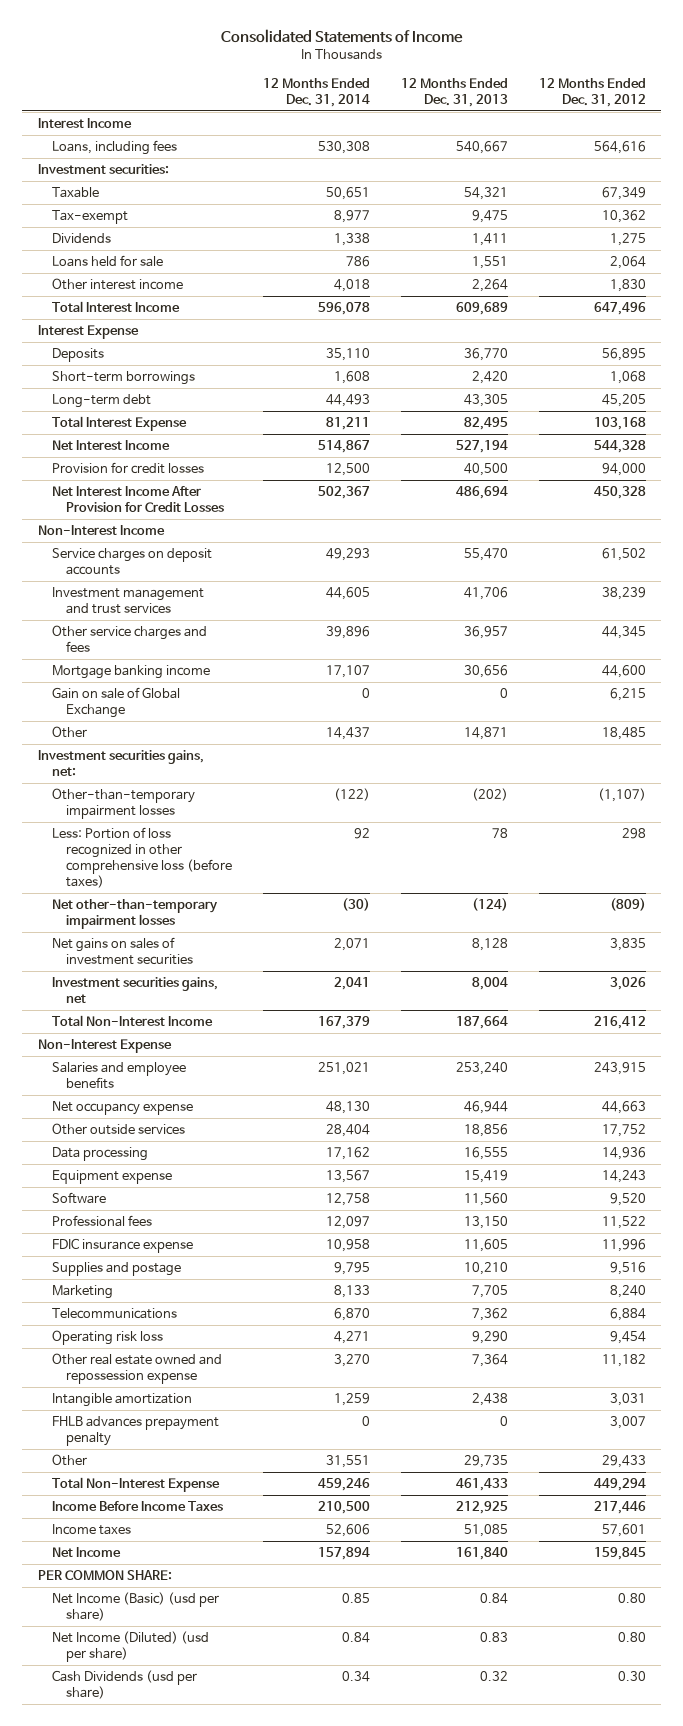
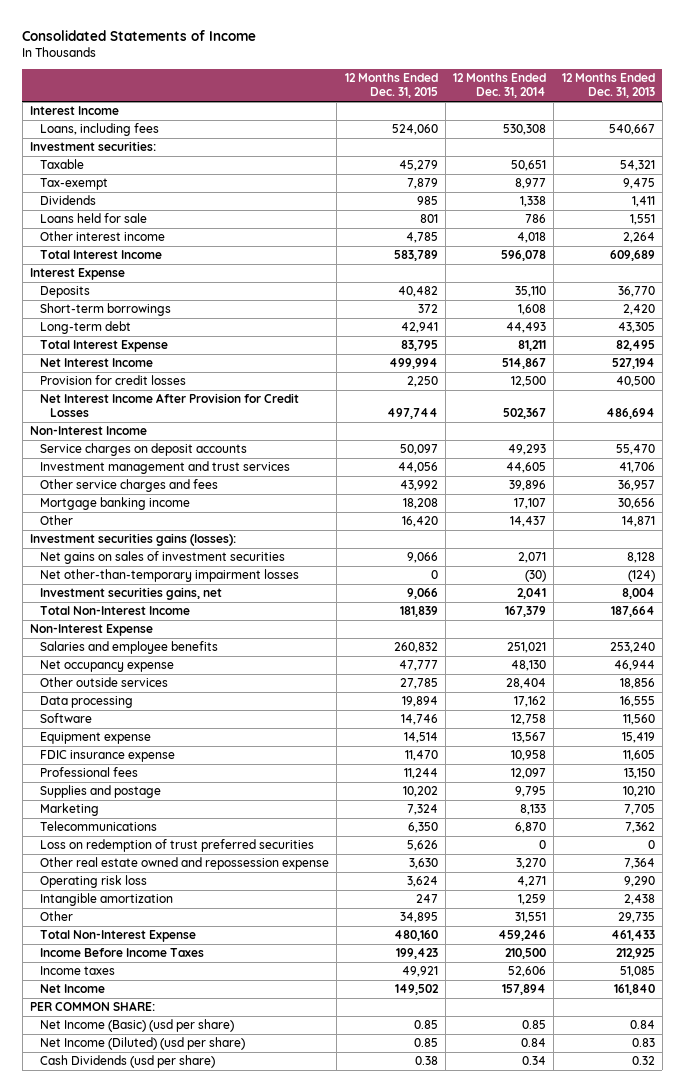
- | 12 Months Ended Dec. 31, 2014 | 12 Months Ended Dec. 31, 2013 | 12 Months Ended Dec. 31, 2012
+ | 12 Months Ended Dec. 31, 2015 | 12 Months Ended Dec. 31, 2014 | 12 Months Ended Dec. 31, 2013
- Gain on sale of Global Exchange | 0 | 0 | 6,215
- Investment securities gains, net:
- Other-than-temporary impairment losses | (122) | (202) | (1,107)
- Less: Portion of loss recognized in other comprehensive loss (before taxes) | 92 | 78 | 298
+ Investment securities gains (losses):
moved down: Net other-than-temporary impairment losses | 0 | (30) | (124)
moved down: Equipment expense | 14,514 | 13,567 | 15,419
moved down: Professional fees | 11,244 | 12,097 | 13,150
+ Loss on redemption of trust preferred securities | 5,626 | 0 | 0
moved down: Operating risk loss | 3,624 | 4,271 | 9,290
- FHLB advances prepayment penalty | 0 | 0 | 3,007

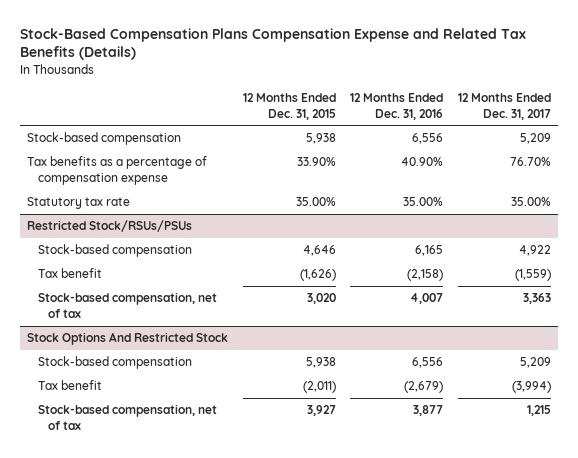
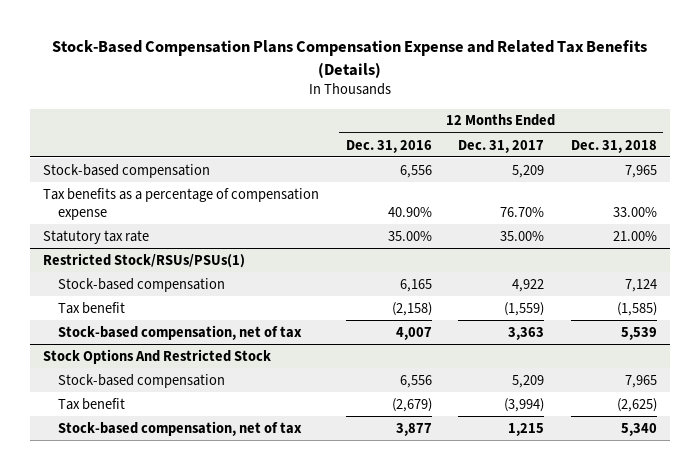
- | 12 Months Ended Dec. 31, 2015 | 12 Months Ended Dec. 31, 2016 | 12 Months Ended Dec. 31, 2017
+ | 12 Months Ended Dec. 31, 2016 | 12 Months Ended Dec. 31, 2017 | 12 Months Ended Dec. 31, 2018
- Restricted Stock/RSUs/PSUs
+ Restricted Stock/RSUs/PSUs(1)

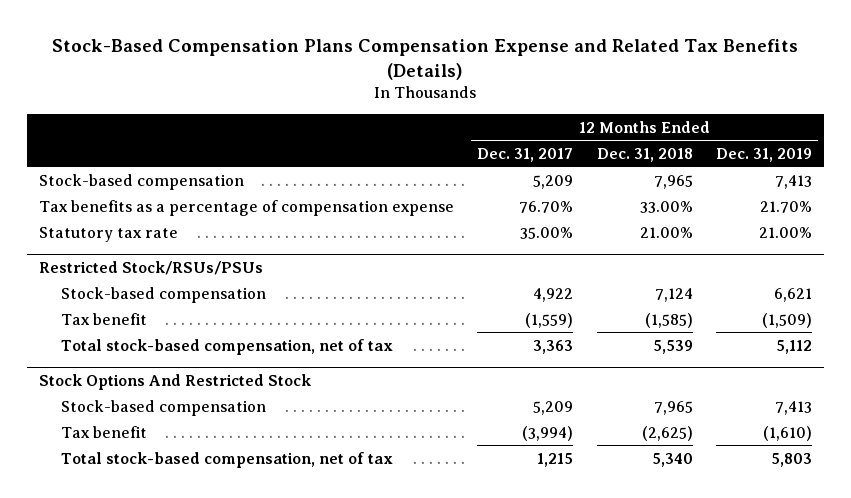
- | 12 Months Ended Dec. 31, 2016 | 12 Months Ended Dec. 31, 2017 | 12 Months Ended Dec. 31, 2018
+ | 12 Months Ended Dec. 31, 2017 | 12 Months Ended Dec. 31, 2018 | 12 Months Ended Dec. 31, 2019
- Restricted Stock/RSUs/PSUs(1)
+ Restricted Stock/RSUs/PSUs
- Stock-based compensation, net of tax | 4,007 | 3,363 | 5,539
+ Total stock-based compensation, net of tax | 3,363 | 5,539 | 5,112
@ Stock Options And Restricted Stock
- Stock-based compensation, net of tax | 3,877 | 1,215 | 5,340
+ Total stock-based compensation, net of tax | 1,215 | 5,340 | 5,803

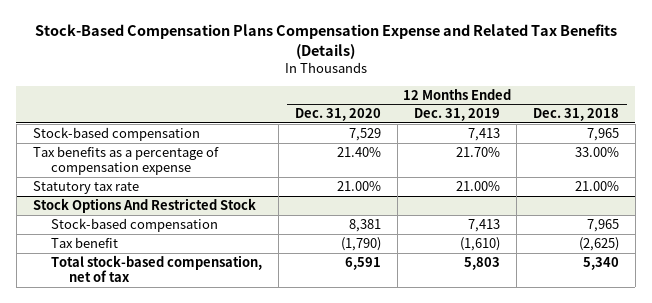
- | 12 Months Ended Dec. 31, 2017 | 12 Months Ended Dec. 31, 2018 | 12 Months Ended Dec. 31, 2019
+ | 12 Months Ended Dec. 31, 2020 | 12 Months Ended Dec. 31, 2019 | 12 Months Ended Dec. 31, 2018
- Restricted Stock/RSUs/PSUs
- Stock-based compensation | 4,922 | 7,124 | 6,621
- Tax benefit | (1,559) | (1,585) | (1,509)
- Total stock-based compensation, net of tax | 3,363 | 5,539 | 5,112

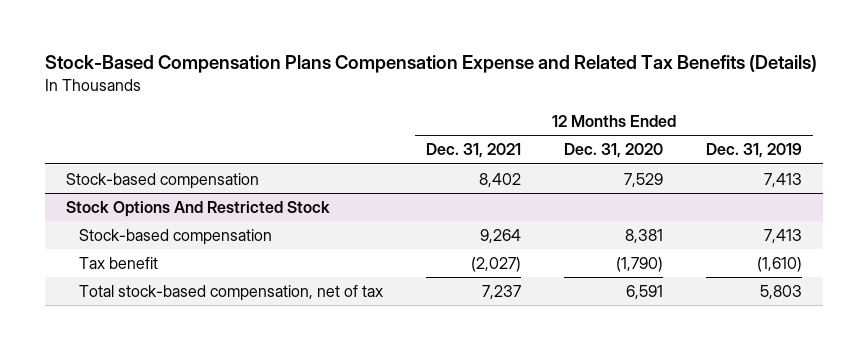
- | 12 Months Ended Dec. 31, 2020 | 12 Months Ended Dec. 31, 2019 | 12 Months Ended Dec. 31, 2018
+ | 12 Months Ended Dec. 31, 2021 | 12 Months Ended Dec. 31, 2020 | 12 Months Ended Dec. 31, 2019
- Tax benefits as a percentage of compensation expense | 21.40% | 21.70% | 33.00%
- Statutory tax rate | 21.00% | 21.00% | 21.00%

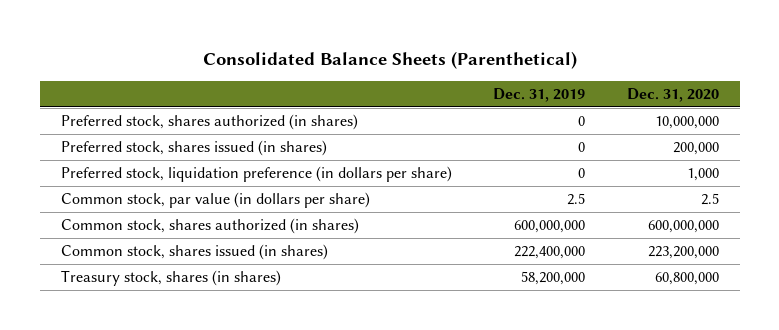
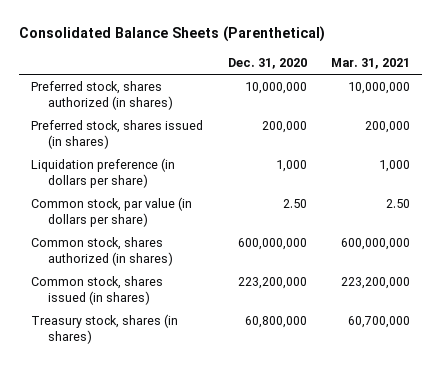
- | Dec. 31, 2019 | Dec. 31, 2020
+ | Dec. 31, 2020 | Mar. 31, 2021
- Preferred stock, liquidation preference (in dollars per share) | 0 | 1,000
- Common stock, par value (in dollars per share) | 2.5 | 2.5
+ Liquidation preference (in dollars per share) | 1,000 | 1,000
+ Common stock, par value (in dollars per share) | 2.50 | 2.50

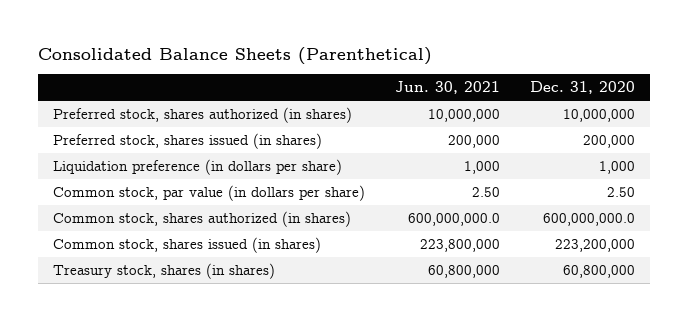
- | Dec. 31, 2020 | Mar. 31, 2021
+ | Jun. 30, 2021 | Dec. 31, 2020
- Common stock, shares authorized (in shares) | 600,000,000 | 600,000,000
+ Common stock, shares authorized (in shares) | 600,000,000.0 | 600,000,000.0

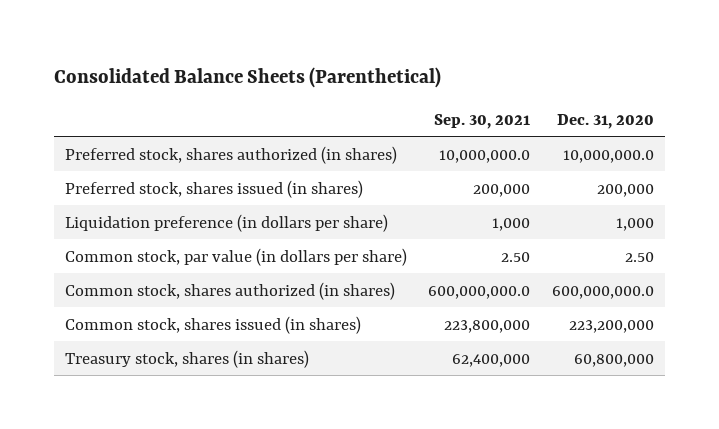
- | Jun. 30, 2021 | Dec. 31, 2020
+ | Sep. 30, 2021 | Dec. 31, 2020
- Preferred stock, shares authorized (in shares) | 10,000,000 | 10,000,000
+ Preferred stock, shares authorized (in shares) | 10,000,000.0 | 10,000,000.0

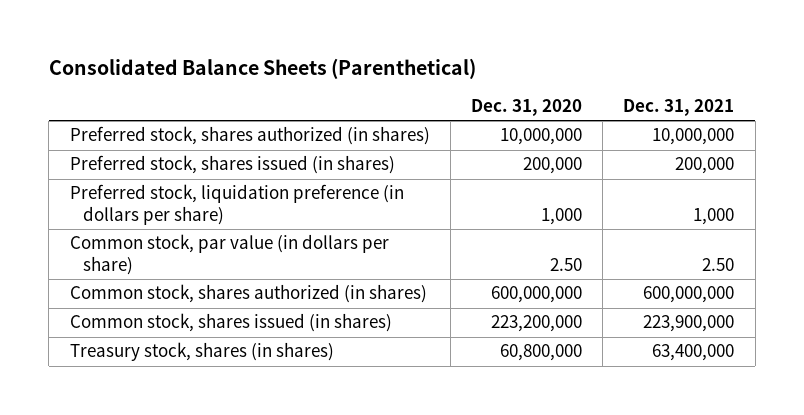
- | Sep. 30, 2021 | Dec. 31, 2020
+ | Dec. 31, 2020 | Dec. 31, 2021
- Preferred stock, shares authorized (in shares) | 10,000,000.0 | 10,000,000.0
+ Preferred stock, shares authorized (in shares) | 10,000,000 | 10,000,000
- Liquidation preference (in dollars per share) | 1,000 | 1,000
+ Preferred stock, liquidation preference (in dollars per share) | 1,000 | 1,000
- Common stock, shares authorized (in shares) | 600,000,000.0 | 600,000,000.0
+ Common stock, shares authorized (in shares) | 600,000,000 | 600,000,000

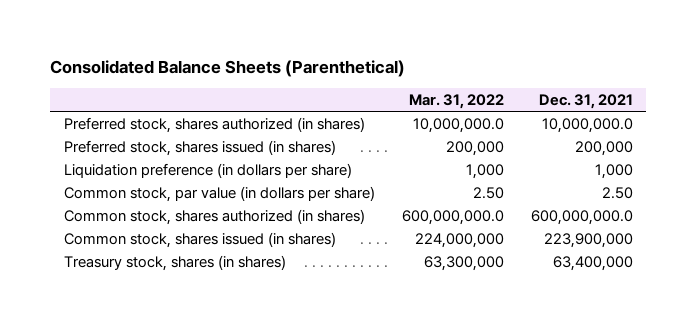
- | Dec. 31, 2020 | Dec. 31, 2021
+ | Mar. 31, 2022 | Dec. 31, 2021
- Preferred stock, shares authorized (in shares) | 10,000,000 | 10,000,000
+ Preferred stock, shares authorized (in shares) | 10,000,000.0 | 10,000,000.0
- Preferred stock, liquidation preference (in dollars per share) | 1,000 | 1,000
+ Liquidation preference (in dollars per share) | 1,000 | 1,000
- Common stock, shares authorized (in shares) | 600,000,000 | 600,000,000
+ Common stock, shares authorized (in shares) | 600,000,000.0 | 600,000,000.0

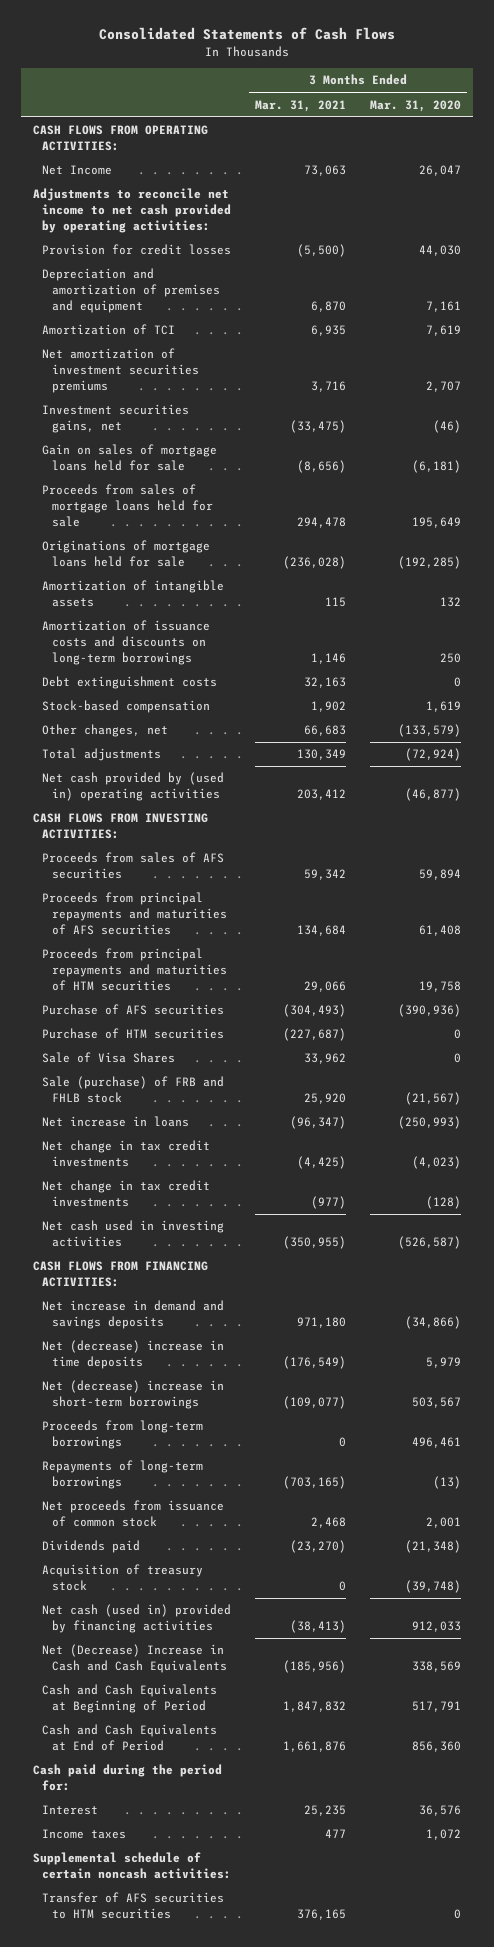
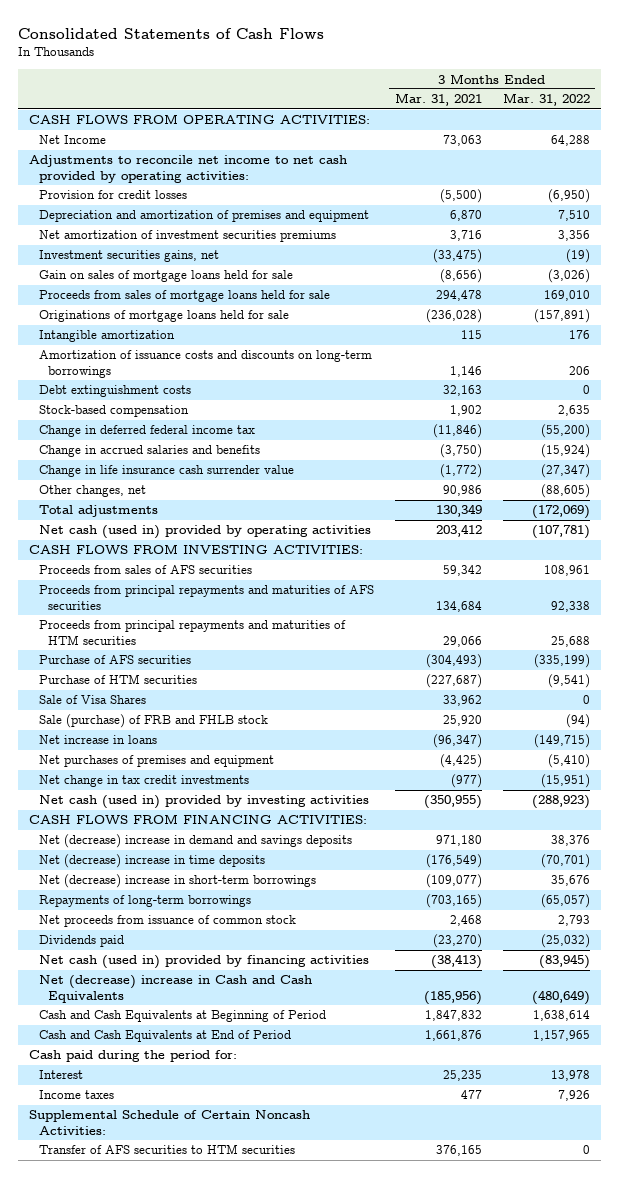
- | 3 Months Ended Mar. 31, 2021 | 3 Months Ended Mar. 31, 2020
+ | 3 Months Ended Mar. 31, 2021 | 3 Months Ended Mar. 31, 2022
- Amortization of TCI | 6,935 | 7,619
- Amortization of intangible assets | 115 | 132
+ Intangible amortization | 115 | 176
- Other changes, net | 66,683 | (133,579)
+ Change in deferred federal income tax | (11,846) | (55,200)
+ Change in accrued salaries and benefits | (3,750) | (15,924)
+ Change in life insurance cash surrender value | (1,772) | (27,347)
+ Other changes, net | 90,986 | (88,605)
- Net cash provided by (used in) operating activities | 203,412 | (46,877)
+ Net cash (used in) provided by operating activities | 203,412 | (107,781)
- Net change in tax credit investments | (4,425) | (4,023)
+ Net purchases of premises and equipment | (4,425) | (5,410)
- Net cash used in investing activities | (350,955) | (526,587)
+ Net cash (used in) provided by investing activities | (350,955) | (288,923)
- Net increase in demand and savings deposits | 971,180 | (34,866)
+ Net (decrease) increase in demand and savings deposits | 971,180 | 38,376
- Proceeds from long-term borrowings | 0 | 496,461
- Acquisition of treasury stock | 0 | (39,748)
- Net (Decrease) Increase in Cash and Cash Equivalents | (185,956) | 338,569
+ Net (decrease) increase in Cash and Cash Equivalents | (185,956) | (480,649)
- Supplemental schedule of certain noncash activities:
+ Supplemental Schedule of Certain Noncash Activities:

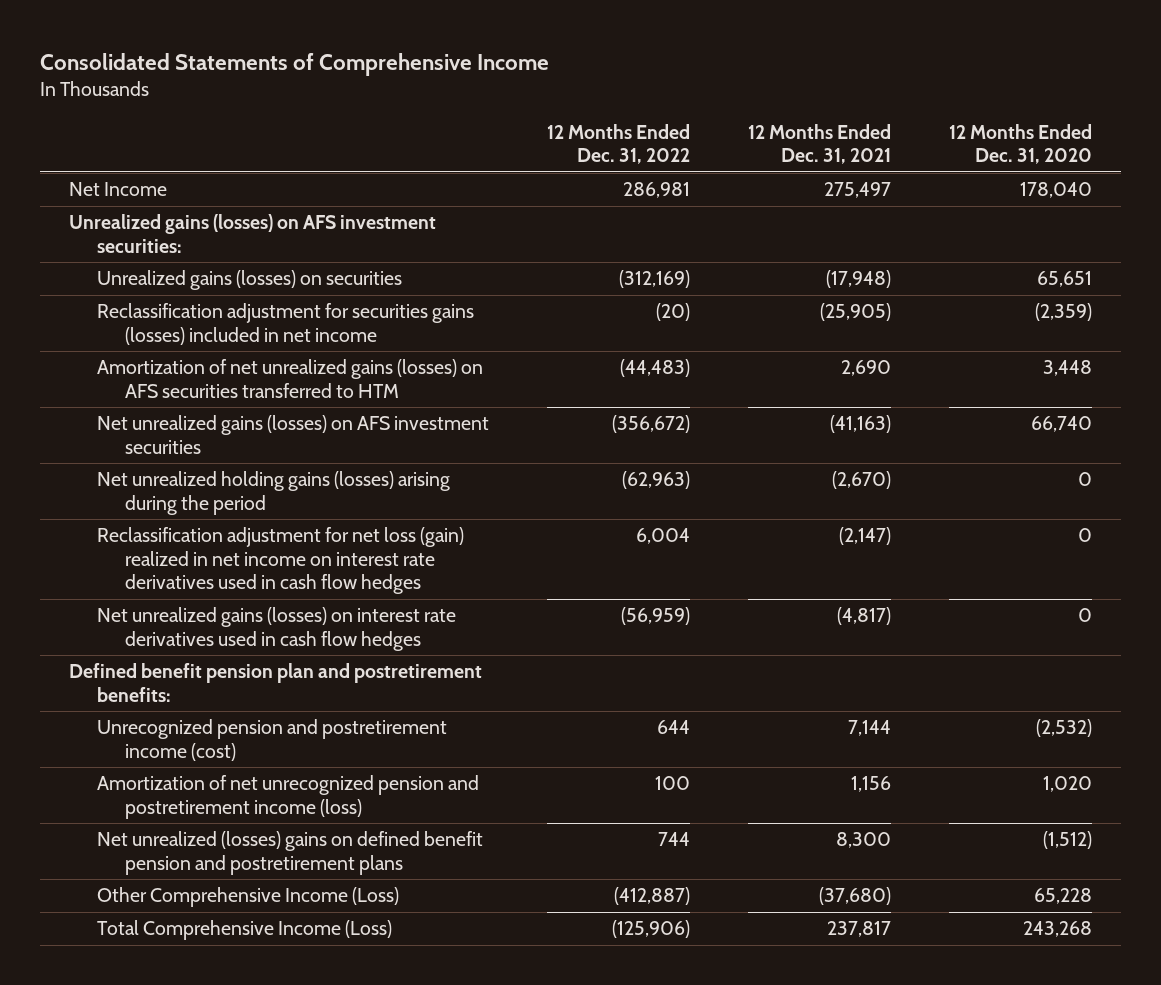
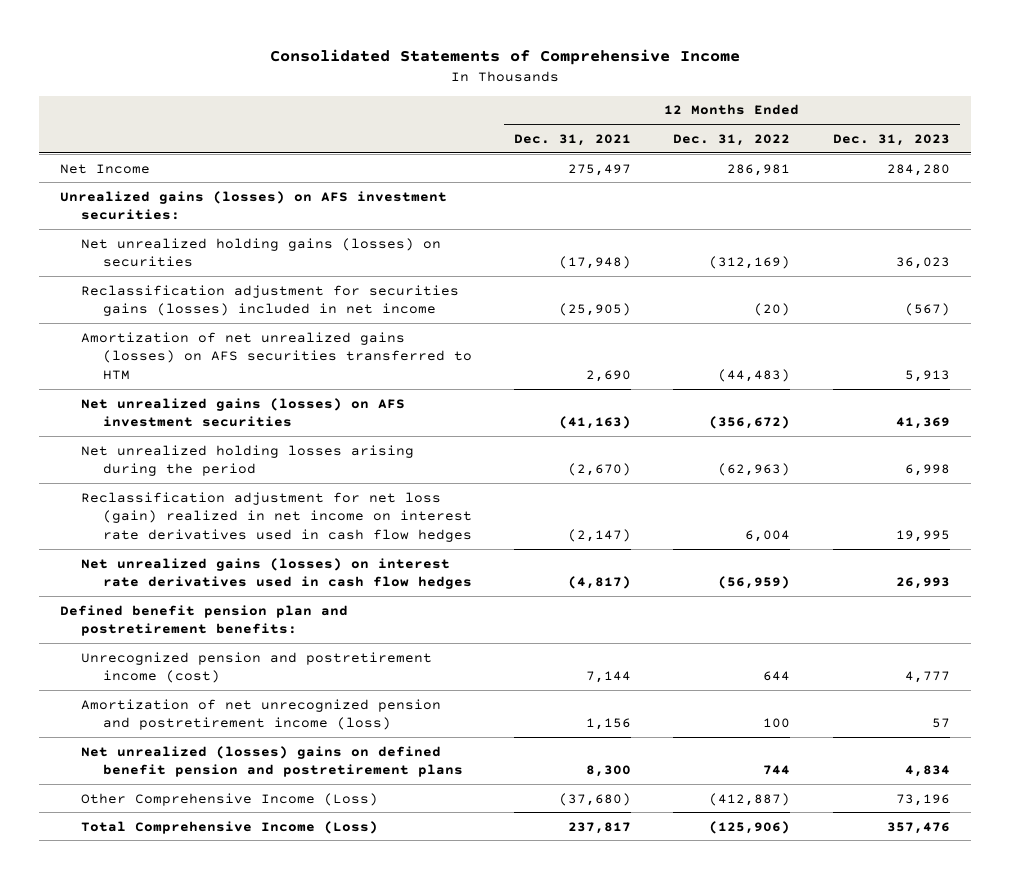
- | 12 Months Ended Dec. 31, 2022 | 12 Months Ended Dec. 31, 2021 | 12 Months Ended Dec. 31, 2020
+ | 12 Months Ended Dec. 31, 2021 | 12 Months Ended Dec. 31, 2022 | 12 Months Ended Dec. 31, 2023
- Unrealized gains (losses) on securities | (312,169) | (17,948) | 65,651
+ Net unrealized holding gains (losses) on securities | (17,948) | (312,169) | 36,023
- Net unrealized holding gains (losses) arising during the period | (62,963) | (2,670) | 0
+ Net unrealized holding losses arising during the period | (2,670) | (62,963) | 6,998

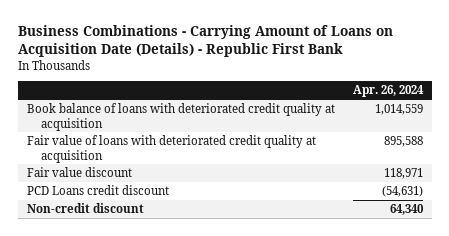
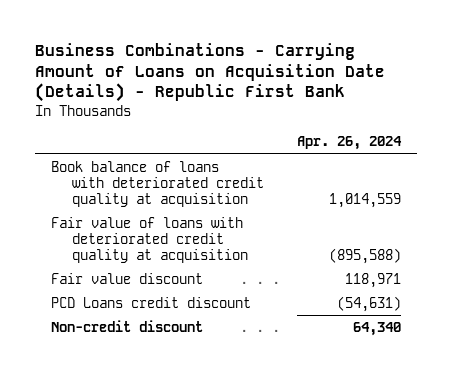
- Fair value of loans with deteriorated credit quality at acquisition | 895,588
+ Fair value of loans with deteriorated credit quality at acquisition | (895,588)

